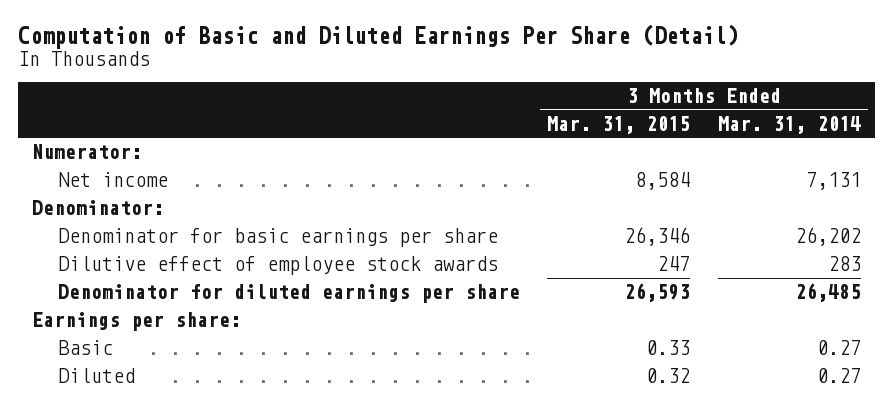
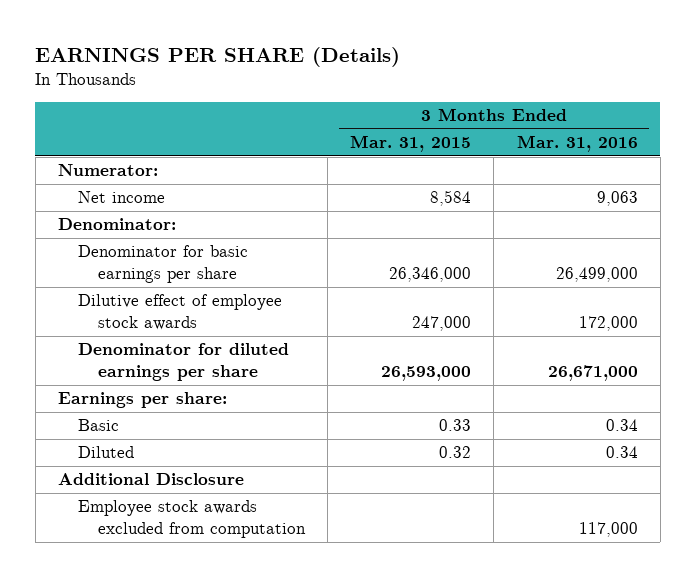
- Computation of Basic and Diluted Earnings Per Share (Detail)
+ EARNINGS PER SHARE (Details)
- | 3 Months Ended Mar. 31, 2015 | 3 Months Ended Mar. 31, 2014
+ | 3 Months Ended Mar. 31, 2015 | 3 Months Ended Mar. 31, 2016
- Denominator for basic earnings per share | 26,346 | 26,202
- Dilutive effect of employee stock awards | 247 | 283
- Denominator for diluted earnings per share | 26,593 | 26,485
+ Denominator for basic earnings per share | 26,346,000 | 26,499,000
+ Dilutive effect of employee stock awards | 247,000 | 172,000
+ Denominator for diluted earnings per share | 26,593,000 | 26,671,000
+ Additional Disclosure
+ Employee stock awards excluded from computation | | 117,000

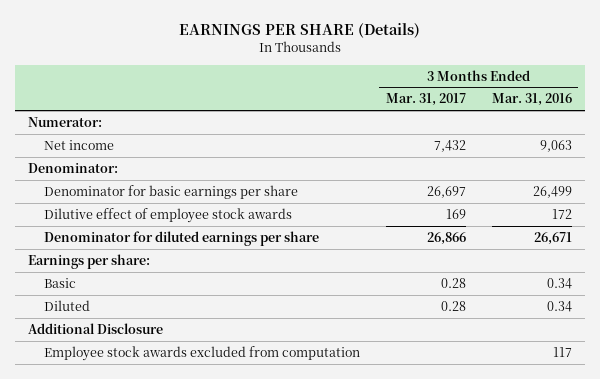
- | 3 Months Ended Mar. 31, 2015 | 3 Months Ended Mar. 31, 2016
+ | 3 Months Ended Mar. 31, 2017 | 3 Months Ended Mar. 31, 2016
- Denominator for basic earnings per share | 26,346,000 | 26,499,000
- Dilutive effect of employee stock awards | 247,000 | 172,000
- Denominator for diluted earnings per share | 26,593,000 | 26,671,000
+ Denominator for basic earnings per share | 26,697 | 26,499
+ Dilutive effect of employee stock awards | 169 | 172
+ Denominator for diluted earnings per share | 26,866 | 26,671
- Employee stock awards excluded from computation | | 117,000
+ Employee stock awards excluded from computation | | 117

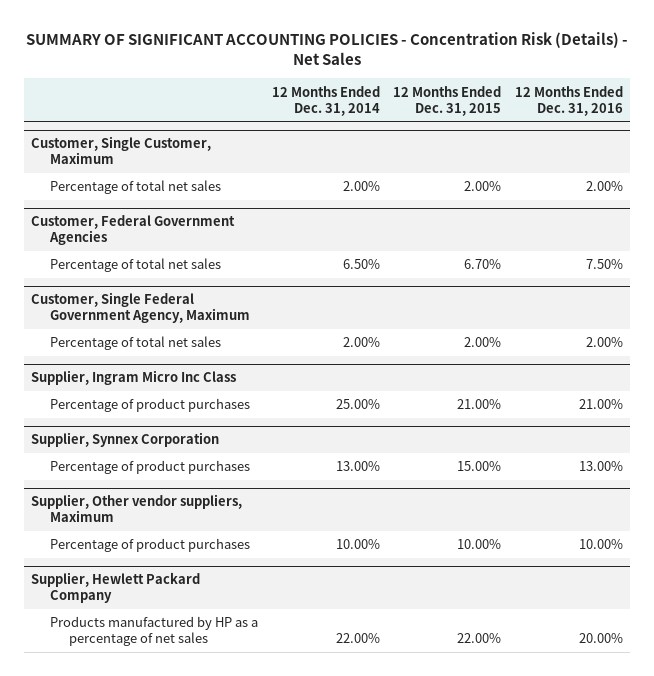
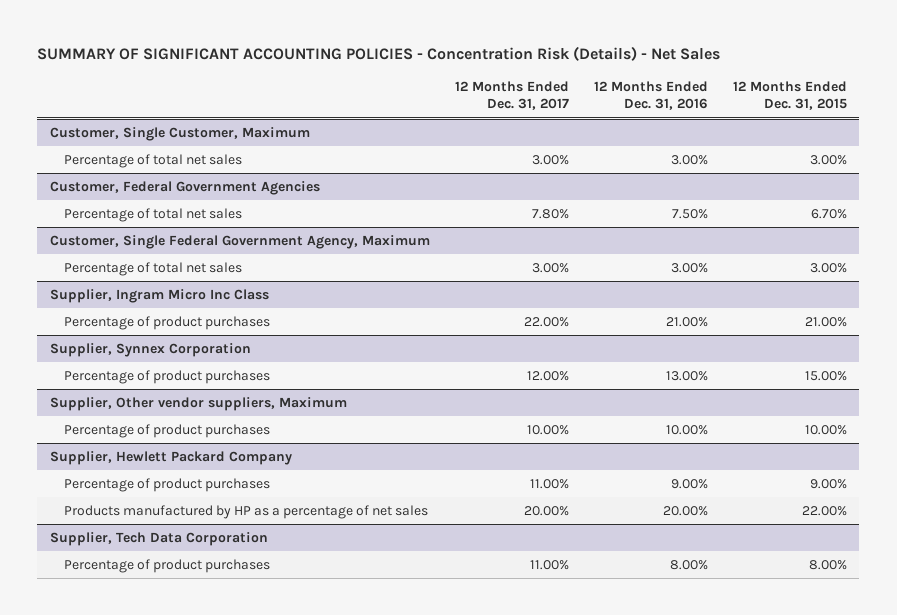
- | 12 Months Ended Dec. 31, 2014 | 12 Months Ended Dec. 31, 2015 | 12 Months Ended Dec. 31, 2016
+ | 12 Months Ended Dec. 31, 2017 | 12 Months Ended Dec. 31, 2016 | 12 Months Ended Dec. 31, 2015
@ Customer, Single Customer, Maximum
- Percentage of total net sales | 2.00% | 2.00% | 2.00%
+ Percentage of total net sales | 3.00% | 3.00% | 3.00%
@ Customer, Single Federal Government Agency, Maximum
- Percentage of total net sales | 2.00% | 2.00% | 2.00%
+ Percentage of total net sales | 3.00% | 3.00% | 3.00%
@ Supplier, Hewlett Packard Company
+ Percentage of product purchases | 11.00% | 9.00% | 9.00%
+ Supplier, Tech Data Corporation
+ Percentage of product purchases | 11.00% | 8.00% | 8.00%

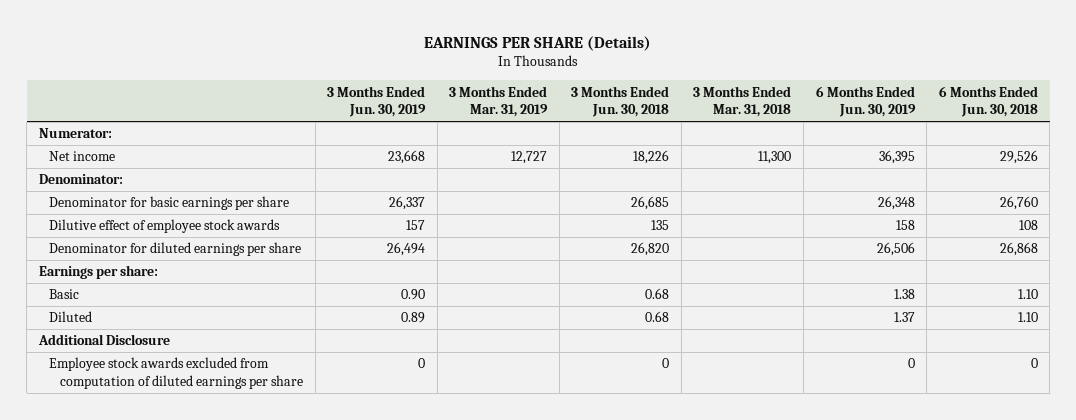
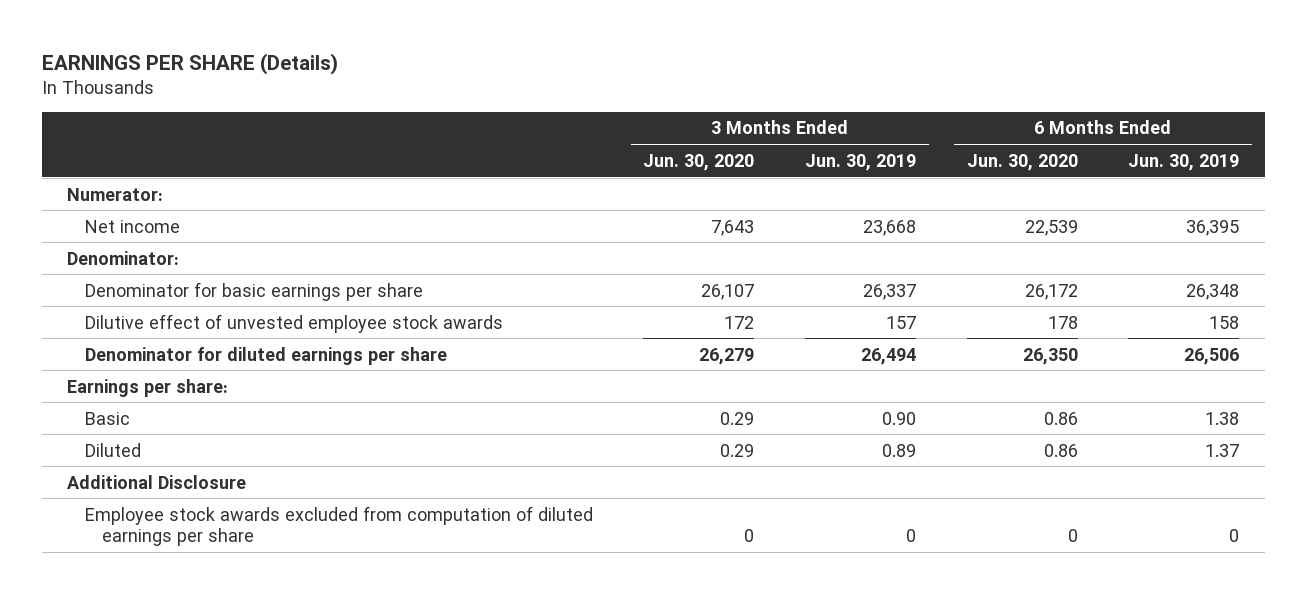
- | 3 Months Ended Jun. 30, 2019 | 3 Months Ended Mar. 31, 2019 | 3 Months Ended Jun. 30, 2018 | 3 Months Ended Mar. 31, 2018 | 6 Months Ended Jun. 30, 2019 | 6 Months Ended Jun. 30, 2018
+ | 3 Months Ended Jun. 30, 2020 | 3 Months Ended Jun. 30, 2019 | 6 Months Ended Jun. 30, 2020 | 6 Months Ended Jun. 30, 2019
- Dilutive effect of employee stock awards | 157 | | 135 | | 158 | 108
+ Dilutive effect of unvested employee stock awards | 172 | 157 | 178 | 158

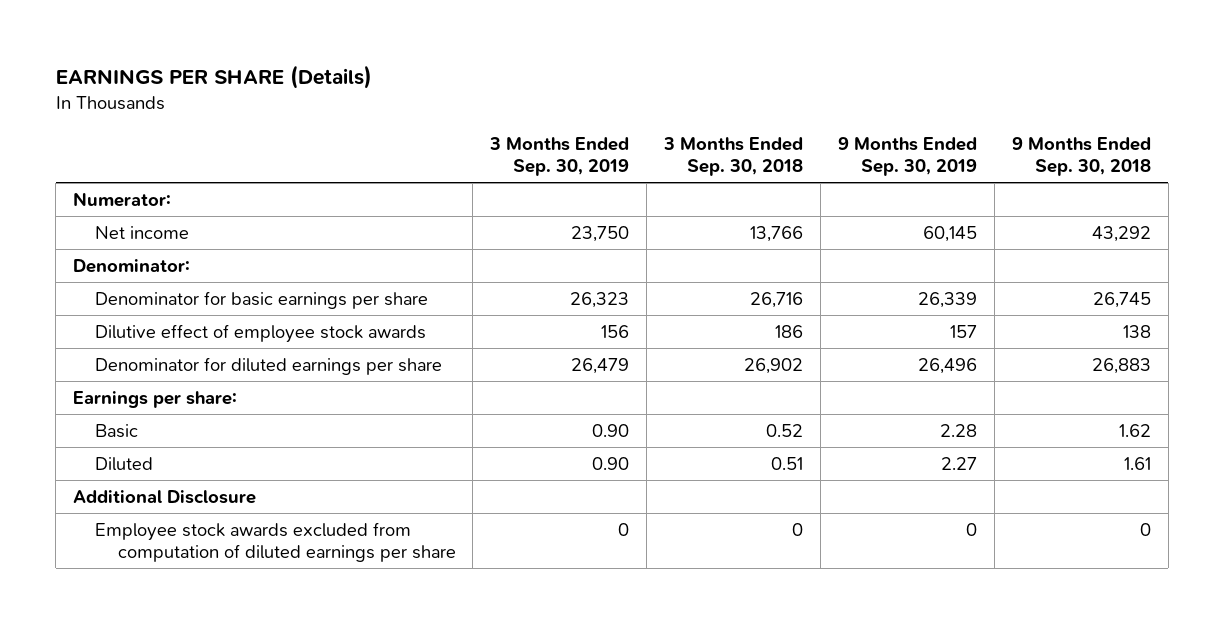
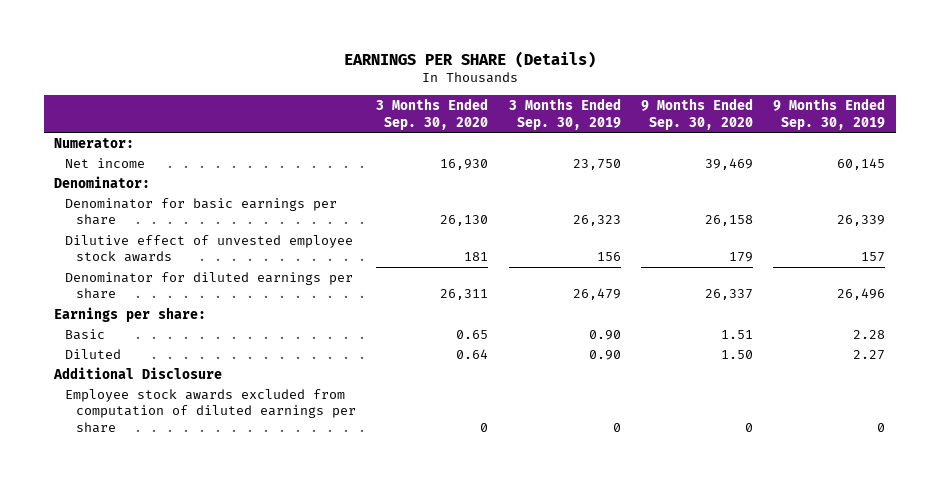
- | 3 Months Ended Sep. 30, 2019 | 3 Months Ended Sep. 30, 2018 | 9 Months Ended Sep. 30, 2019 | 9 Months Ended Sep. 30, 2018
+ | 3 Months Ended Sep. 30, 2020 | 3 Months Ended Sep. 30, 2019 | 9 Months Ended Sep. 30, 2020 | 9 Months Ended Sep. 30, 2019
- Dilutive effect of employee stock awards | 156 | 186 | 157 | 138
+ Dilutive effect of unvested employee stock awards | 181 | 156 | 179 | 157

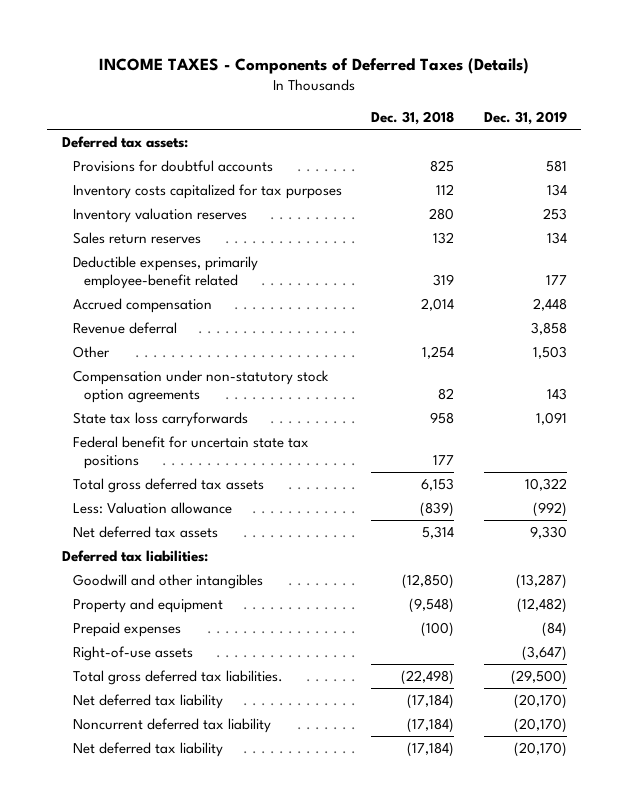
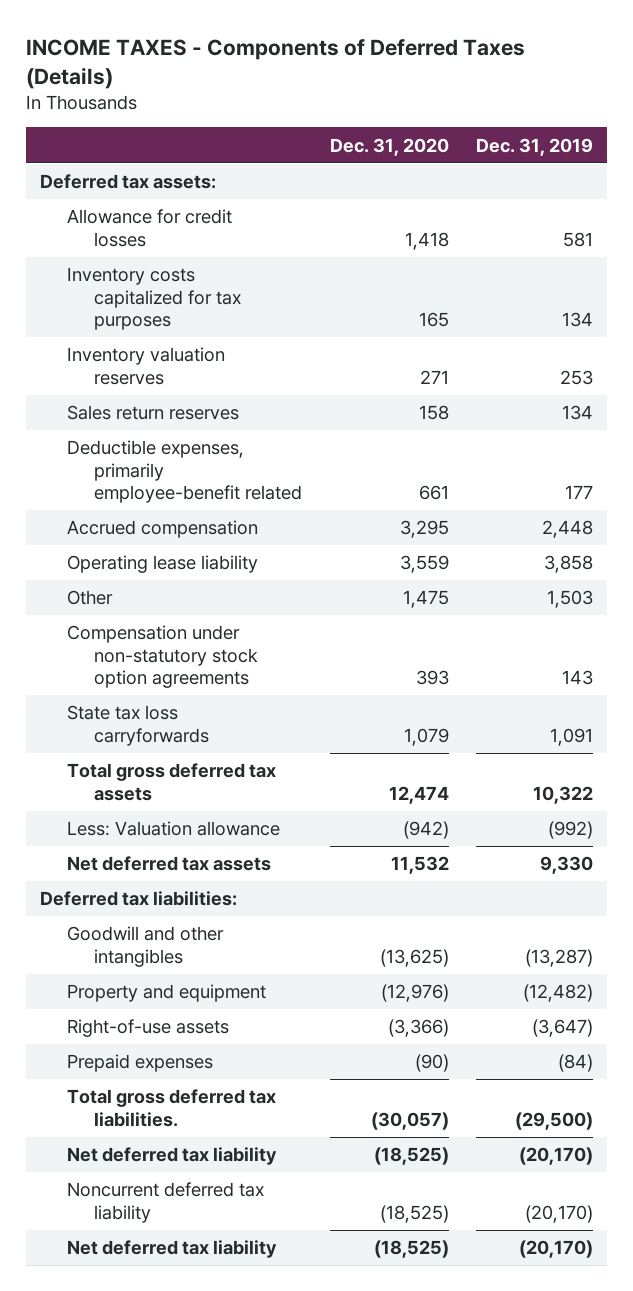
- | Dec. 31, 2018 | Dec. 31, 2019
+ | Dec. 31, 2020 | Dec. 31, 2019
- Provisions for doubtful accounts | 825 | 581
+ Allowance for credit losses | 1,418 | 581
- Revenue deferral | | 3,858
+ Operating lease liability | 3,559 | 3,858
- Federal benefit for uncertain state tax positions | 177 |
moved down: Prepaid expenses | (90) | (84)

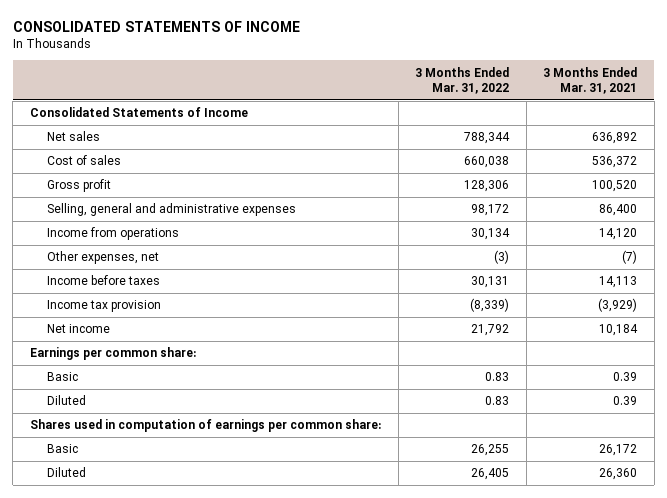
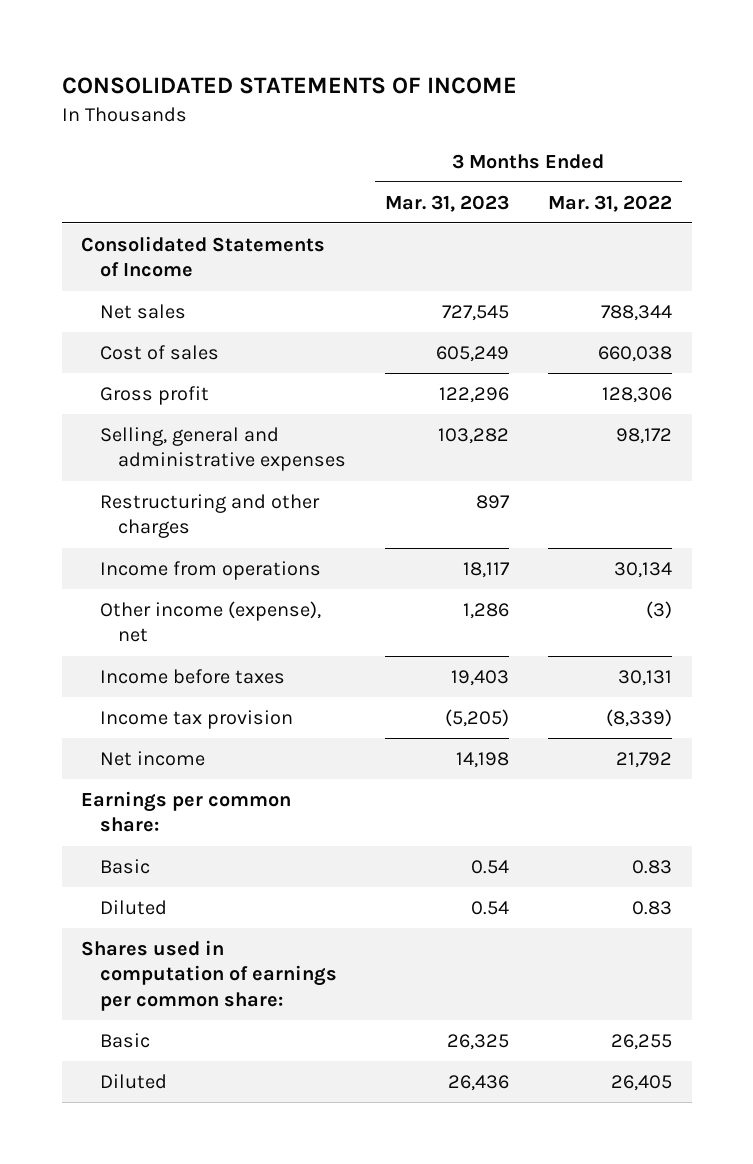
- | 3 Months Ended Mar. 31, 2022 | 3 Months Ended Mar. 31, 2021
+ | 3 Months Ended Mar. 31, 2023 | 3 Months Ended Mar. 31, 2022
+ Restructuring and other charges | 897 |
- Other expenses, net | (3) | (7)
+ Other income (expense), net | 1,286 | (3)

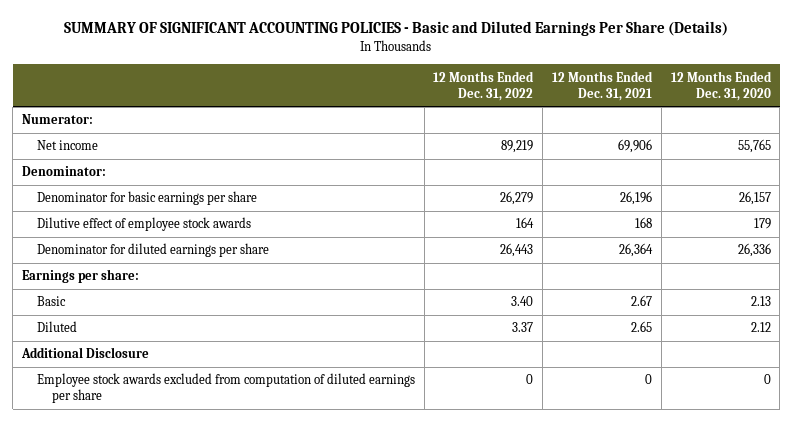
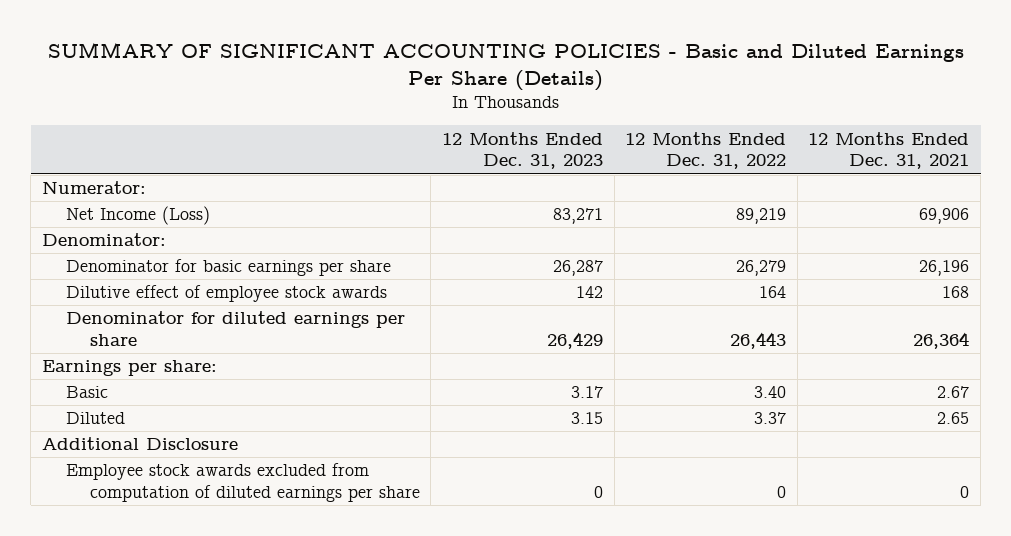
- | 12 Months Ended Dec. 31, 2022 | 12 Months Ended Dec. 31, 2021 | 12 Months Ended Dec. 31, 2020
+ | 12 Months Ended Dec. 31, 2023 | 12 Months Ended Dec. 31, 2022 | 12 Months Ended Dec. 31, 2021
- Net income | 89,219 | 69,906 | 55,765
+ Net Income (Loss) | 83,271 | 89,219 | 69,906

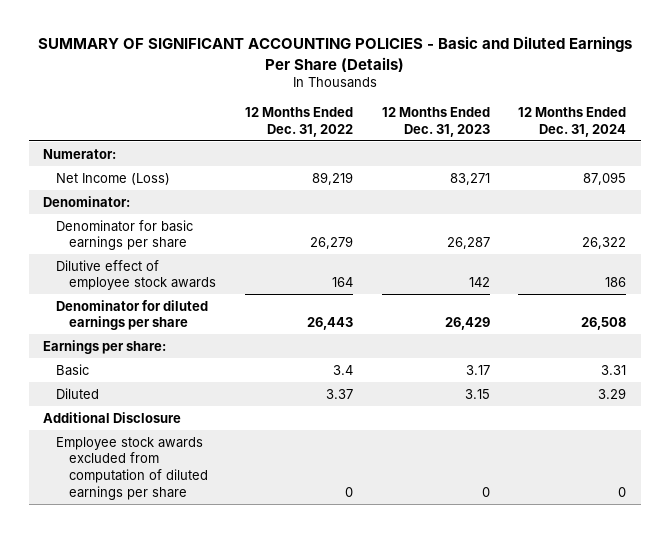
- | 12 Months Ended Dec. 31, 2023 | 12 Months Ended Dec. 31, 2022 | 12 Months Ended Dec. 31, 2021
+ | 12 Months Ended Dec. 31, 2022 | 12 Months Ended Dec. 31, 2023 | 12 Months Ended Dec. 31, 2024
- Basic | 3.17 | 3.40 | 2.67
+ Basic | 3.4 | 3.17 | 3.31

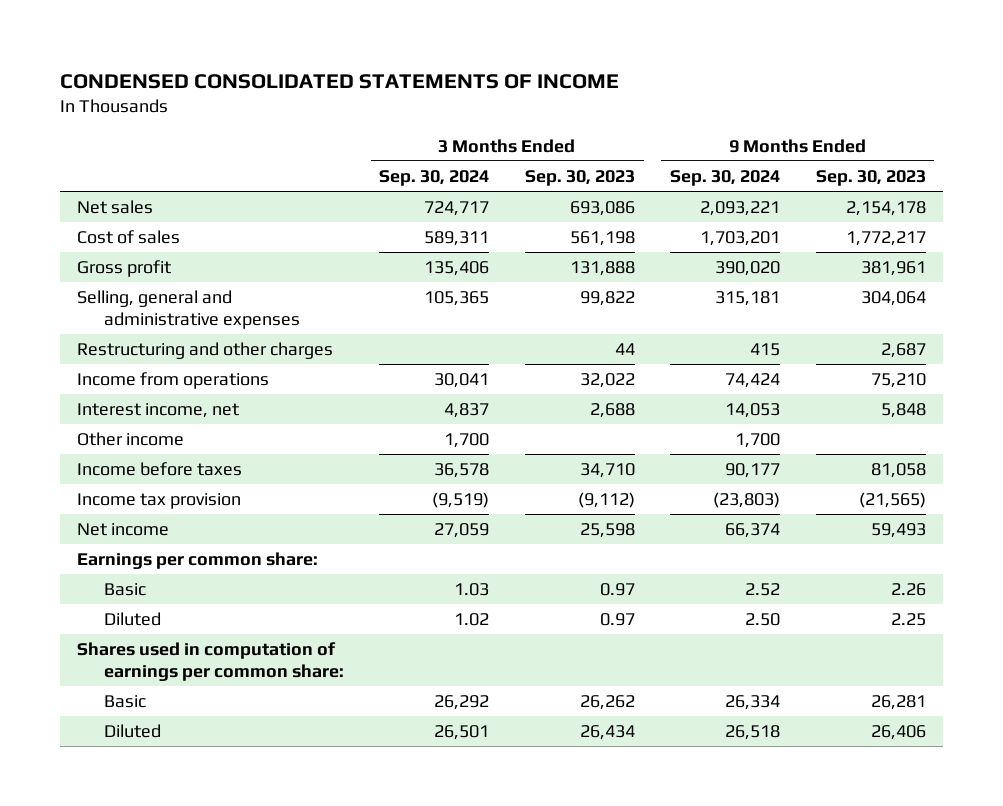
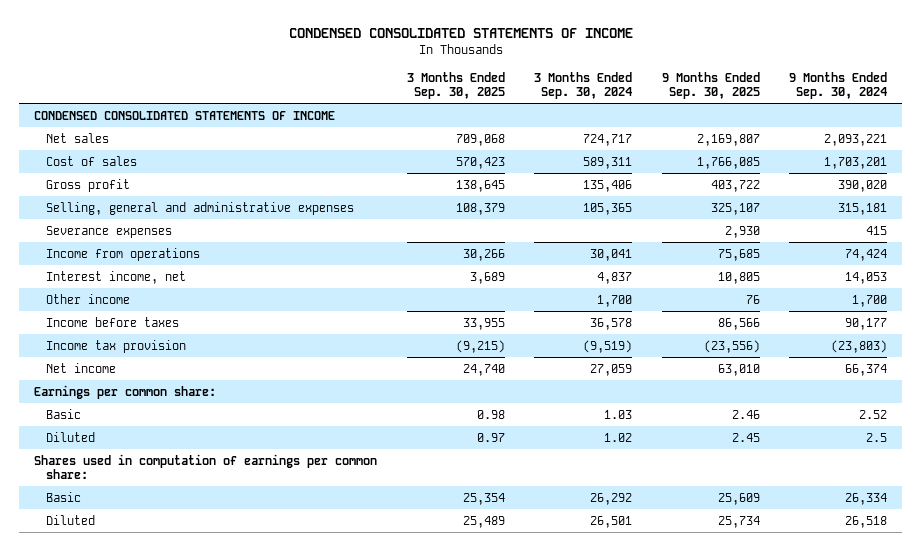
- | 3 Months Ended Sep. 30, 2024 | 3 Months Ended Sep. 30, 2023 | 9 Months Ended Sep. 30, 2024 | 9 Months Ended Sep. 30, 2023
+ | 3 Months Ended Sep. 30, 2025 | 3 Months Ended Sep. 30, 2024 | 9 Months Ended Sep. 30, 2025 | 9 Months Ended Sep. 30, 2024
+ CONDENSED CONSOLIDATED STATEMENTS OF INCOME
- Restructuring and other charges | | 44 | 415 | 2,687
+ Severance expenses | | | 2,930 | 415
- Diluted | 1.02 | 0.97 | 2.50 | 2.25
+ Diluted | 0.97 | 1.02 | 2.45 | 2.5

